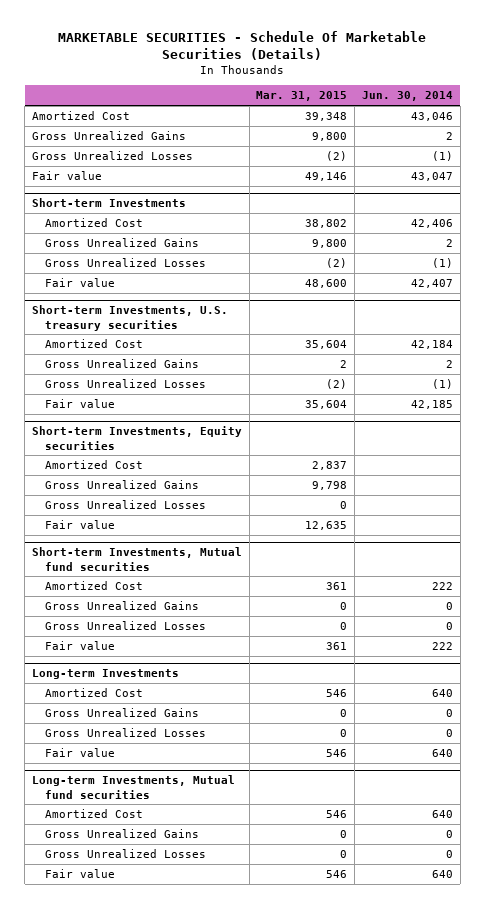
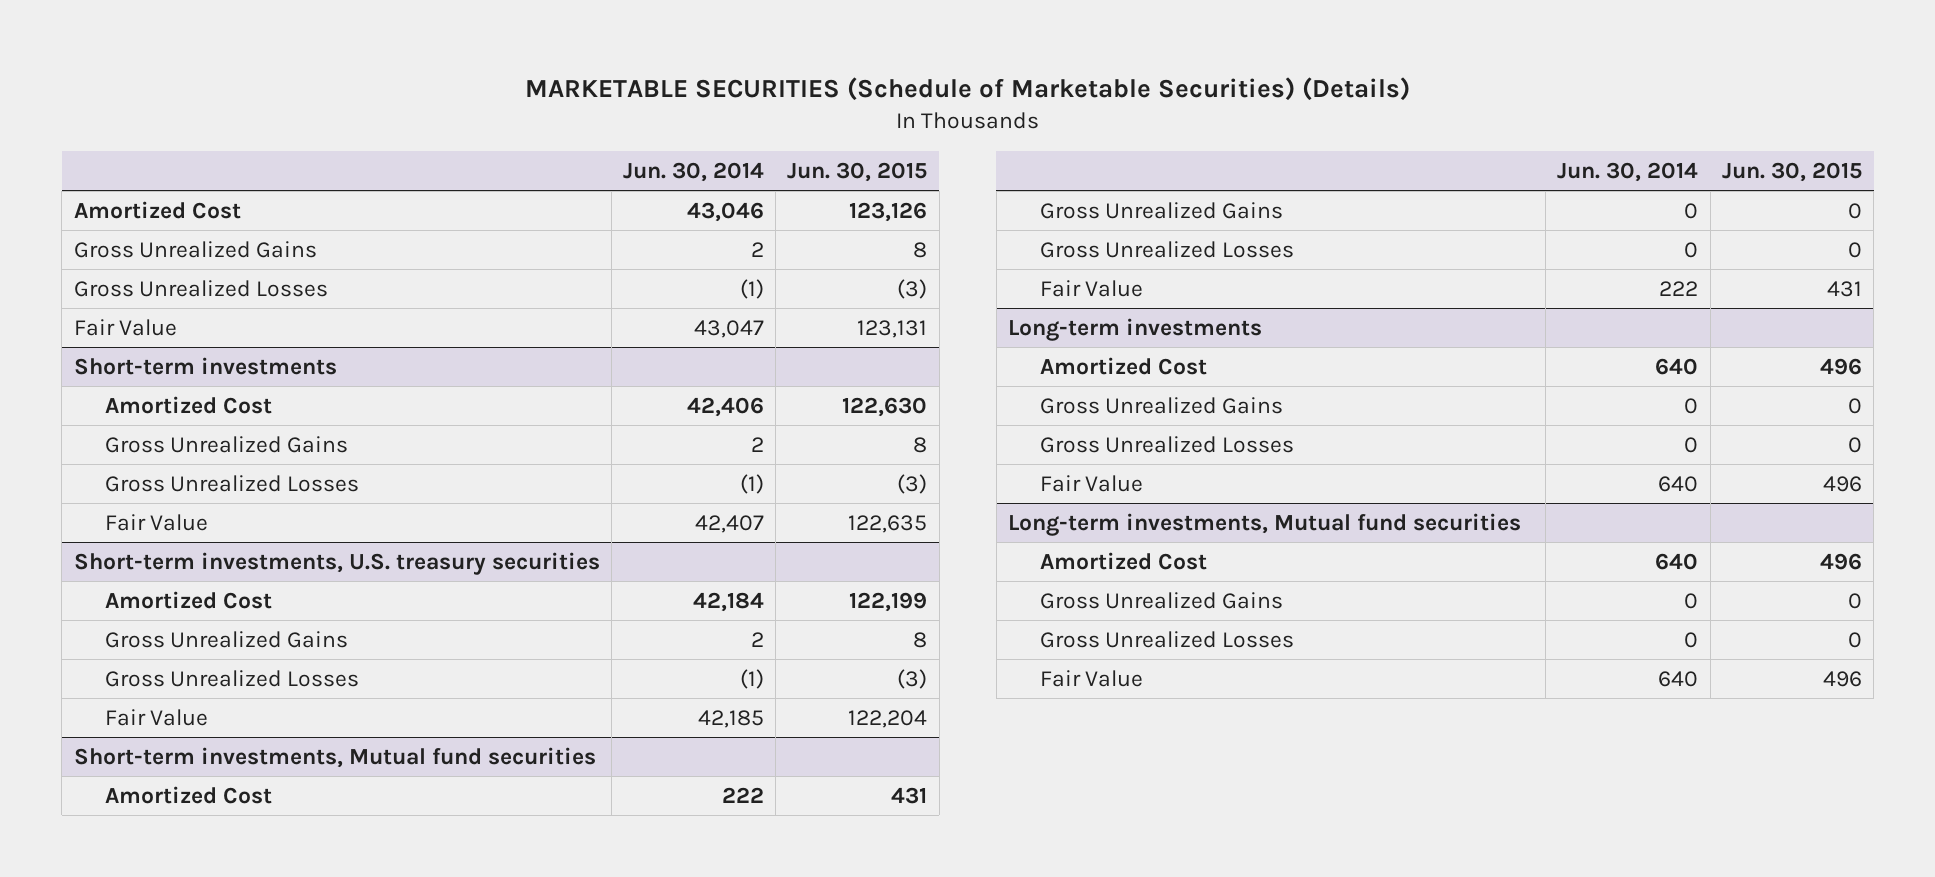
- MARKETABLE SECURITIES - Schedule Of Marketable Securities (Details)
+ MARKETABLE SECURITIES (Schedule of Marketable Securities) (Details)
- | Mar. 31, 2015 | Jun. 30, 2014
+ | Jun. 30, 2014 | Jun. 30, 2015
- Fair value | 49,146 | 43,047
- Short-term Investments
+ Fair Value | 43,047 | 123,131
+ Short-term investments
- Fair value | 48,600 | 42,407
- Short-term Investments, U.S. treasury securities
+ Fair Value | 42,407 | 122,635
+ Short-term investments, U.S. treasury securities
- Fair value | 35,604 | 42,185
- Short-term Investments, Equity securities
- Amortized Cost | 2,837 |
- Gross Unrealized Gains | 9,798 |
- Gross Unrealized Losses | 0 |
- Fair value | 12,635 |
- Short-term Investments, Mutual fund securities
+ Fair Value | 42,185 | 122,204
+ Short-term investments, Mutual fund securities
- Fair value | 361 | 222
- Long-term Investments
+ Fair Value | 222 | 431
+ Long-term investments
- Fair value | 546 | 640
- Long-term Investments, Mutual fund securities
+ Fair Value | 640 | 496
+ Long-term investments, Mutual fund securities
- Fair value | 546 | 640
+ Fair Value | 640 | 496

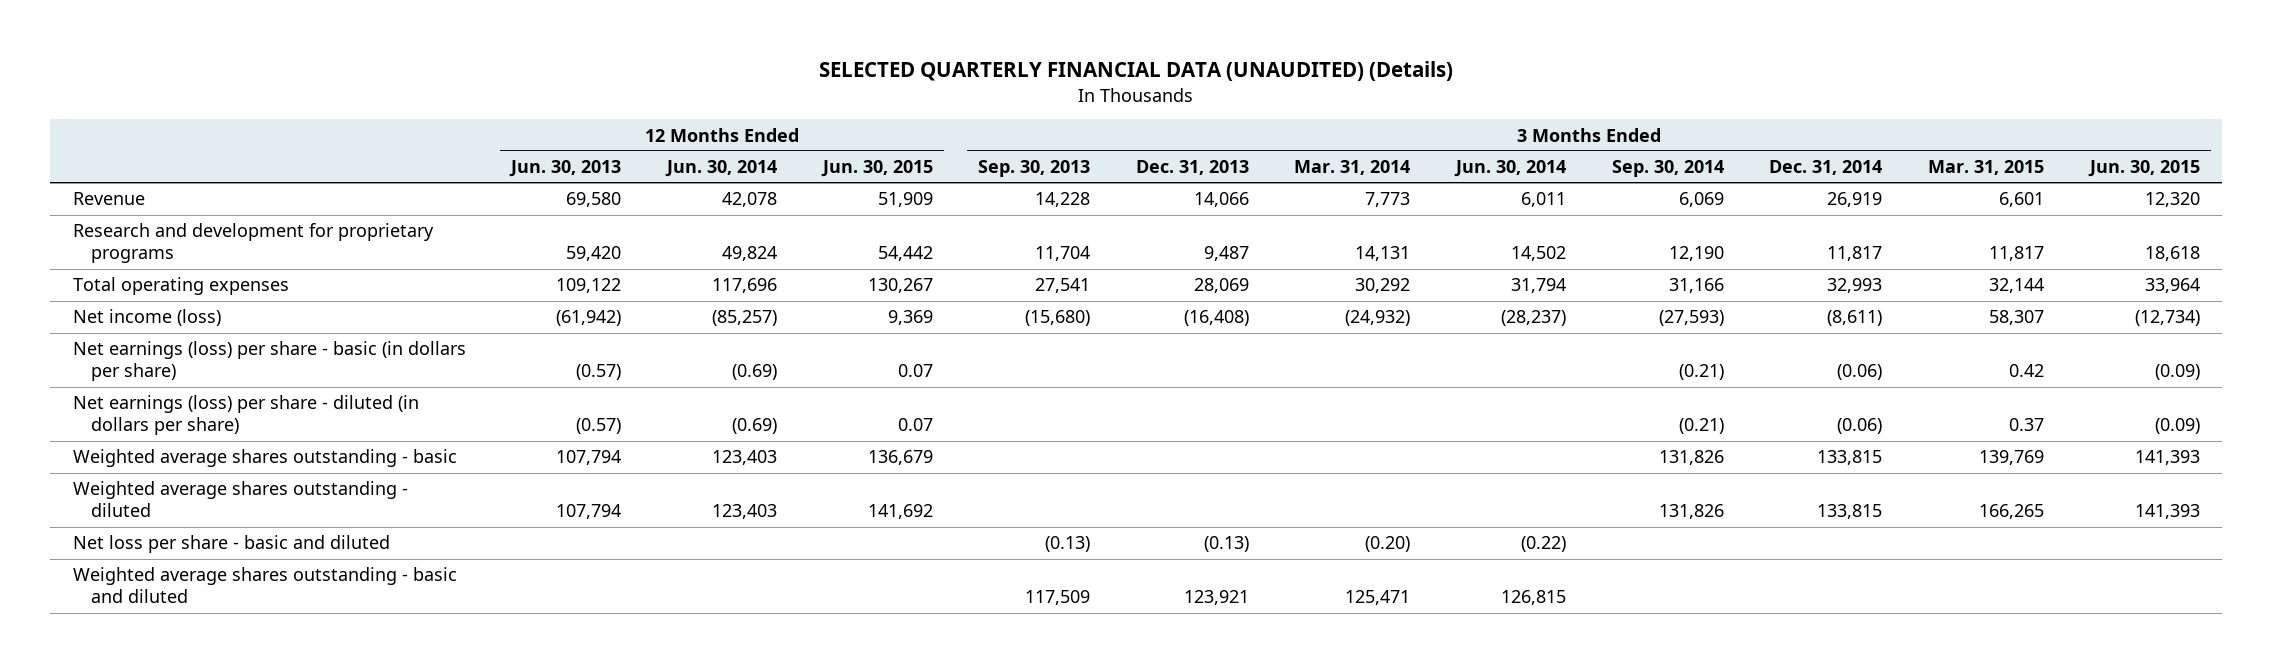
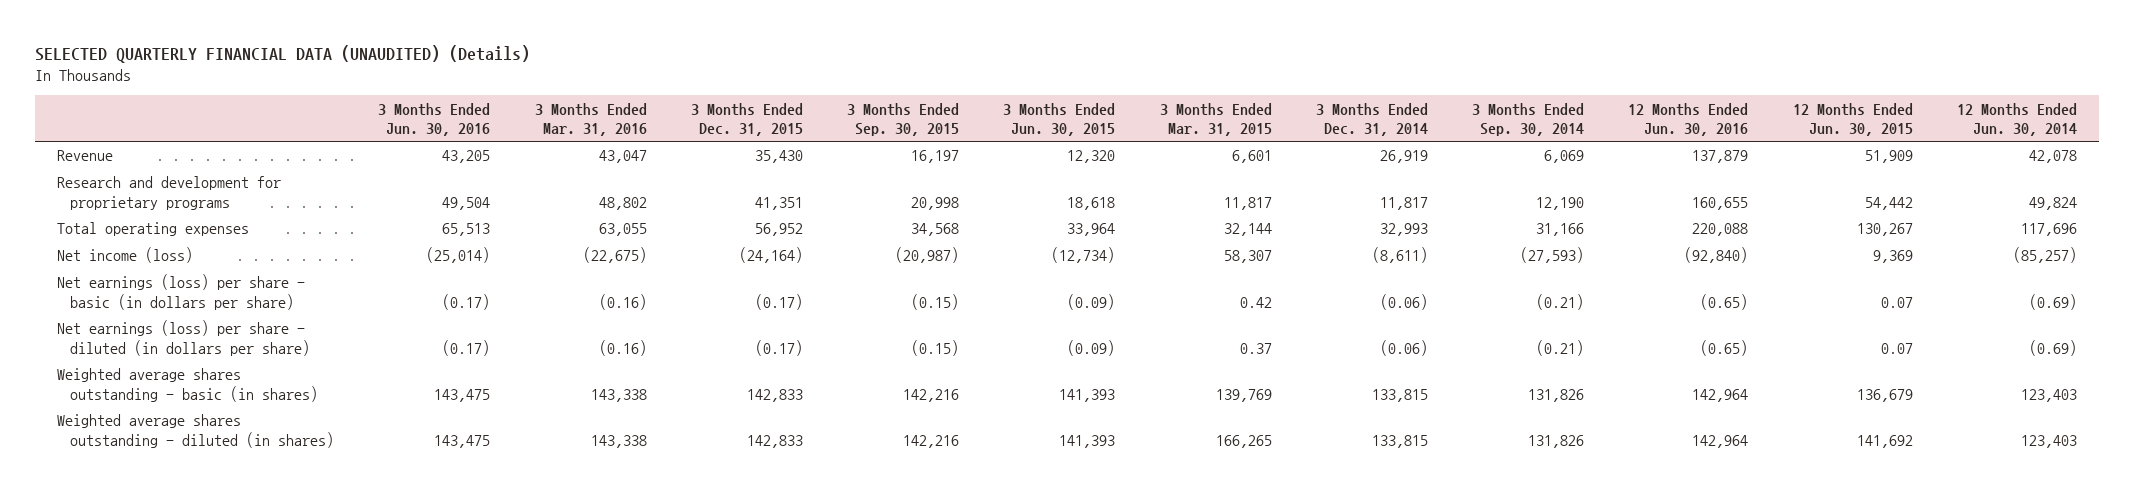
- | 12 Months Ended Jun. 30, 2013 | 12 Months Ended Jun. 30, 2014 | 12 Months Ended Jun. 30, 2015 | 3 Months Ended Sep. 30, 2013 | 3 Months Ended Dec. 31, 2013 | 3 Months Ended Mar. 31, 2014 | 3 Months Ended Jun. 30, 2014 | 3 Months Ended Sep. 30, 2014 | 3 Months Ended Dec. 31, 2014 | 3 Months Ended Mar. 31, 2015 | 3 Months Ended Jun. 30, 2015
+ | 3 Months Ended Jun. 30, 2016 | 3 Months Ended Mar. 31, 2016 | 3 Months Ended Dec. 31, 2015 | 3 Months Ended Sep. 30, 2015 | 3 Months Ended Jun. 30, 2015 | 3 Months Ended Mar. 31, 2015 | 3 Months Ended Dec. 31, 2014 | 3 Months Ended Sep. 30, 2014 | 12 Months Ended Jun. 30, 2016 | 12 Months Ended Jun. 30, 2015 | 12 Months Ended Jun. 30, 2014
- Weighted average shares outstanding - basic | 107,794 | 123,403 | 136,679 | | | | | 131,826 | 133,815 | 139,769 | 141,393
- Weighted average shares outstanding - diluted | 107,794 | 123,403 | 141,692 | | | | | 131,826 | 133,815 | 166,265 | 141,393
- Net loss per share - basic and diluted | | | | (0.13) | (0.13) | (0.20) | (0.22) | | | |
- Weighted average shares outstanding - basic and diluted | | | | 117,509 | 123,921 | 125,471 | 126,815 | | | |
+ Weighted average shares outstanding - basic (in shares) | 143,475 | 143,338 | 142,833 | 142,216 | 141,393 | 139,769 | 133,815 | 131,826 | 142,964 | 136,679 | 123,403
+ Weighted average shares outstanding - diluted (in shares) | 143,475 | 143,338 | 142,833 | 142,216 | 141,393 | 166,265 | 133,815 | 131,826 | 142,964 | 141,692 | 123,403

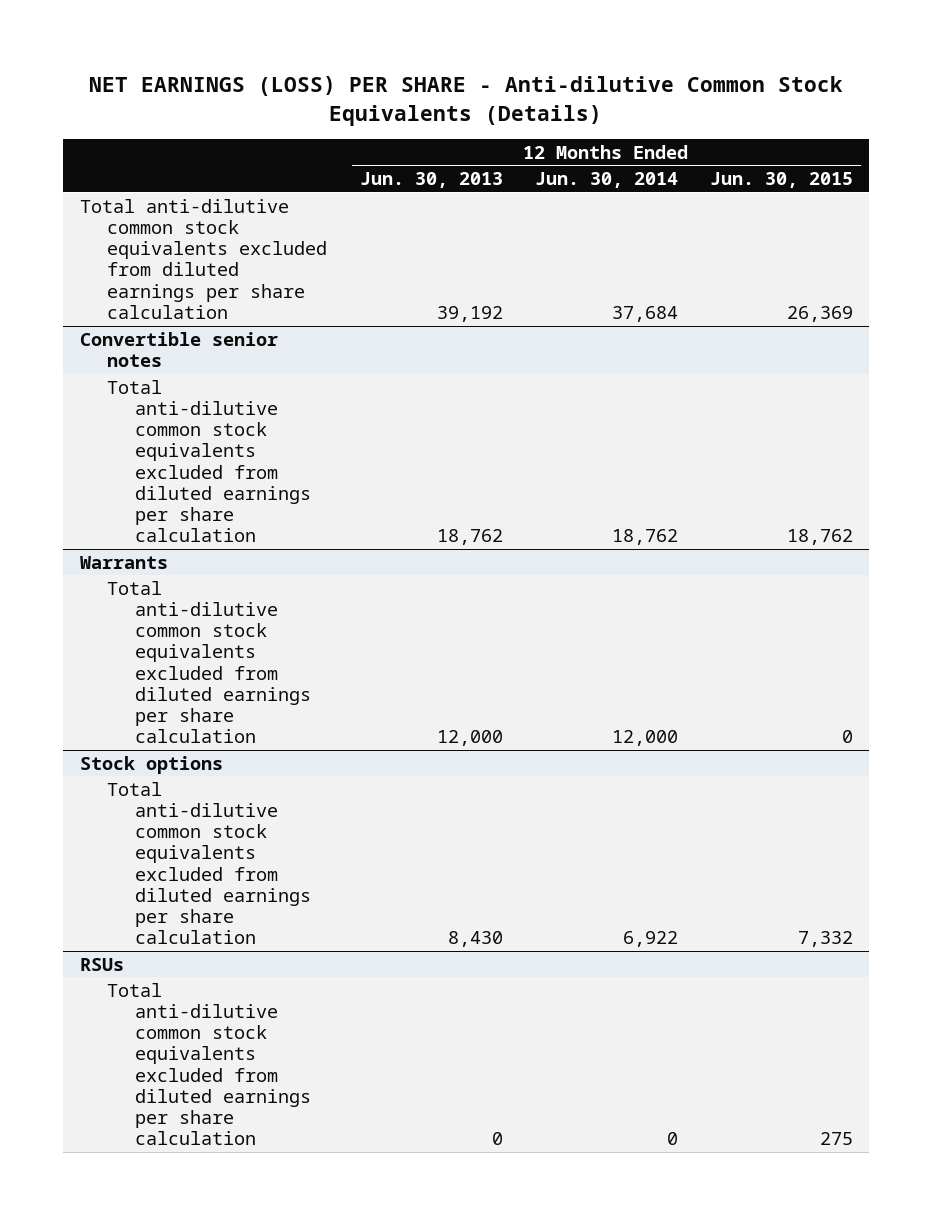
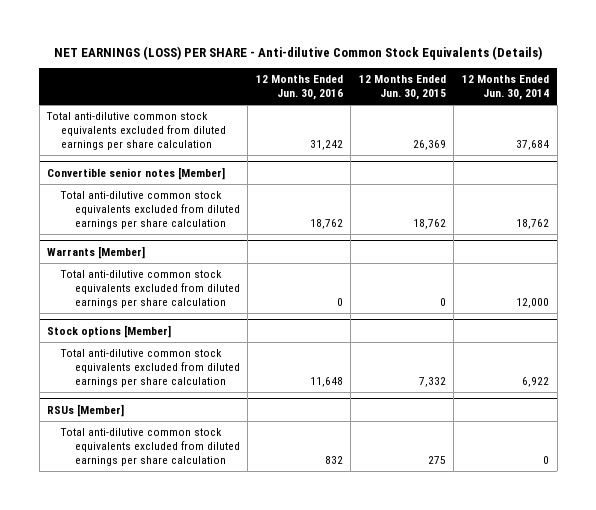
- | 12 Months Ended Jun. 30, 2013 | 12 Months Ended Jun. 30, 2014 | 12 Months Ended Jun. 30, 2015
+ | 12 Months Ended Jun. 30, 2016 | 12 Months Ended Jun. 30, 2015 | 12 Months Ended Jun. 30, 2014
- Convertible senior notes
+ Convertible senior notes [Member]
- Warrants
+ Warrants [Member]
- Stock options
+ Stock options [Member]
- RSUs
+ RSUs [Member]

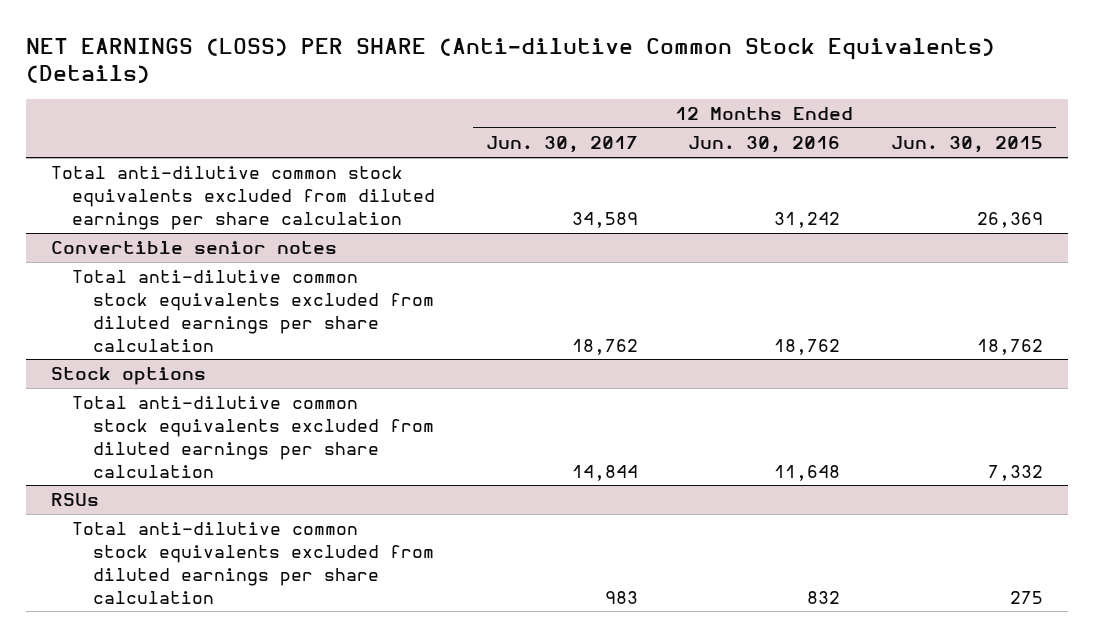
- NET EARNINGS (LOSS) PER SHARE - Anti-dilutive Common Stock Equivalents (Details)
+ NET EARNINGS (LOSS) PER SHARE (Anti-dilutive Common Stock Equivalents) (Details)
- | 12 Months Ended Jun. 30, 2016 | 12 Months Ended Jun. 30, 2015 | 12 Months Ended Jun. 30, 2014
+ | 12 Months Ended Jun. 30, 2017 | 12 Months Ended Jun. 30, 2016 | 12 Months Ended Jun. 30, 2015
- Convertible senior notes [Member]
+ Convertible senior notes
- Warrants [Member]
- Total anti-dilutive common stock equivalents excluded from diluted earnings per share calculation | 0 | 0 | 12,000
- Stock options [Member]
+ Stock options
- RSUs [Member]
+ RSUs

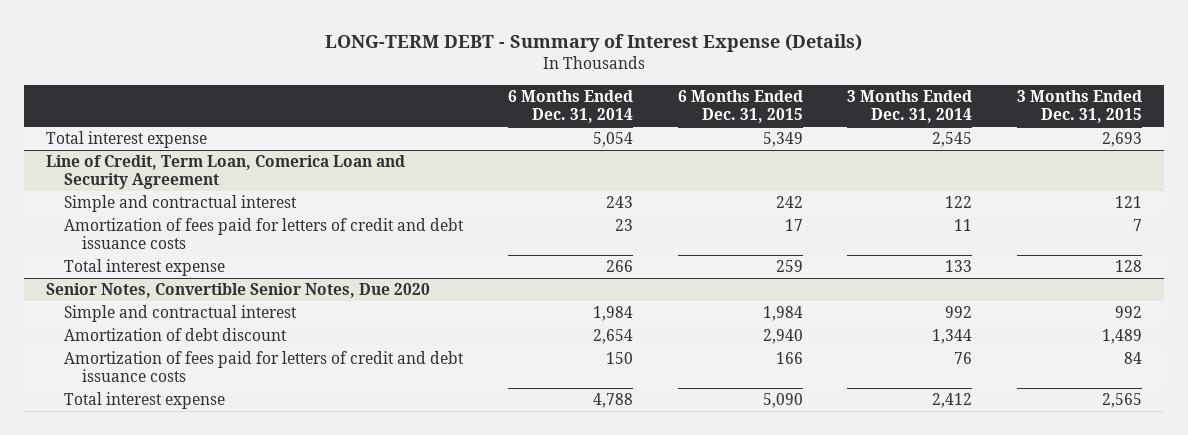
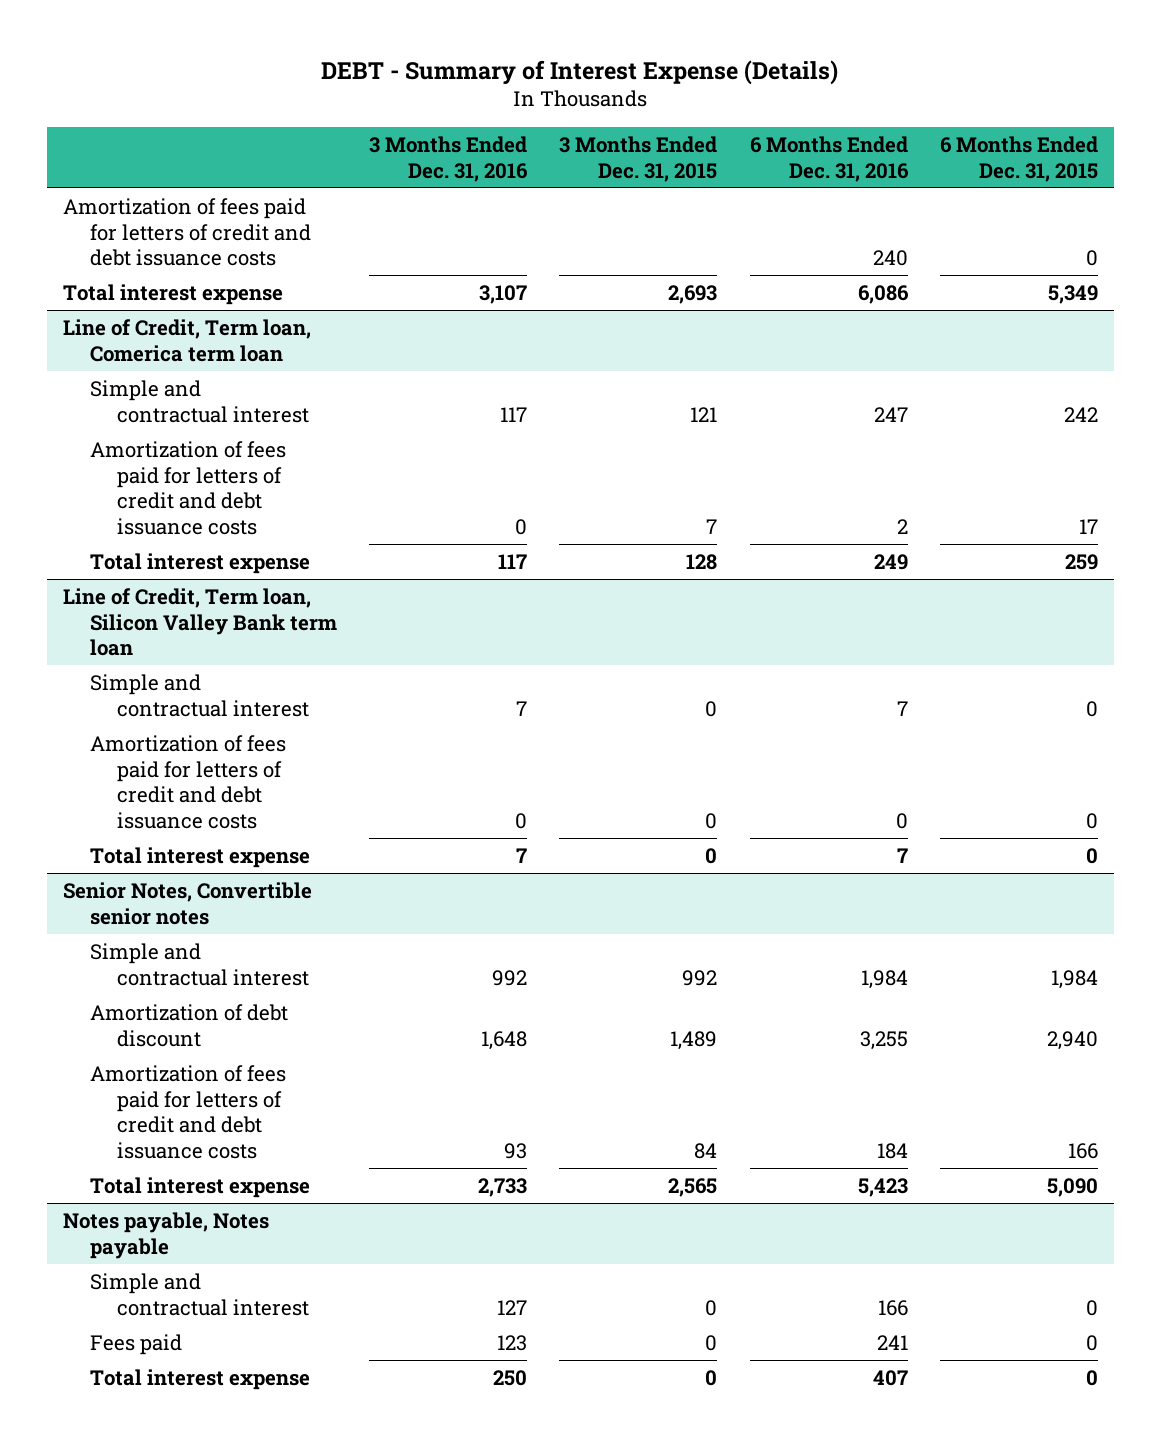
- LONG-TERM DEBT - Summary of Interest Expense (Details)
+ DEBT - Summary of Interest Expense (Details)
- | 6 Months Ended Dec. 31, 2014 | 6 Months Ended Dec. 31, 2015 | 3 Months Ended Dec. 31, 2014 | 3 Months Ended Dec. 31, 2015
+ | 3 Months Ended Dec. 31, 2016 | 3 Months Ended Dec. 31, 2015 | 6 Months Ended Dec. 31, 2016 | 6 Months Ended Dec. 31, 2015
+ Amortization of fees paid for letters of credit and debt issuance costs | | | 240 | 0
- Line of Credit, Term Loan, Comerica Loan and Security Agreement
+ Line of Credit, Term loan, Comerica term loan
- Senior Notes, Convertible Senior Notes, Due 2020
+ Line of Credit, Term loan, Silicon Valley Bank term loan
+ Simple and contractual interest | 7 | 0 | 7 | 0
+ Amortization of fees paid for letters of credit and debt issuance costs | 0 | 0 | 0 | 0
+ Total interest expense | 7 | 0 | 7 | 0
+ Senior Notes, Convertible senior notes
+ Notes payable, Notes payable
+ Simple and contractual interest | 127 | 0 | 166 | 0
+ Fees paid | 123 | 0 | 241 | 0
+ Total interest expense | 250 | 0 | 407 | 0

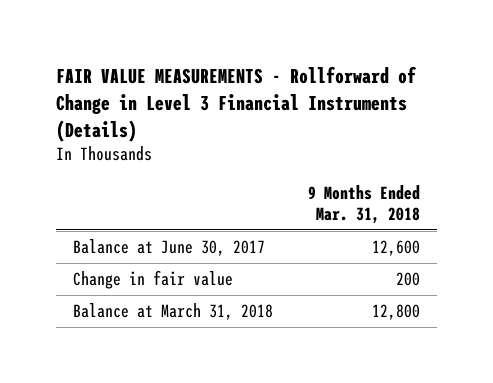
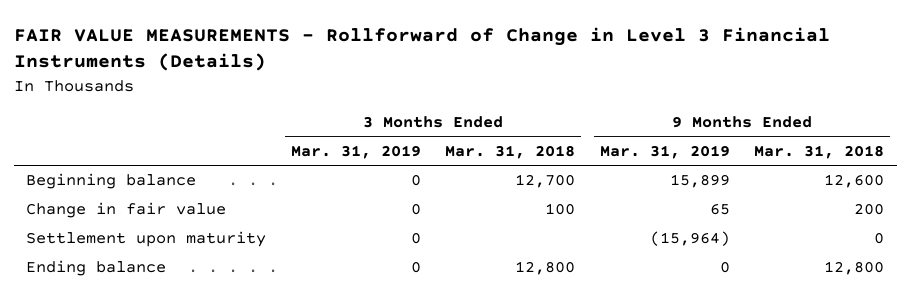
- | 9 Months Ended Mar. 31, 2018
+ | 3 Months Ended Mar. 31, 2019 | 3 Months Ended Mar. 31, 2018 | 9 Months Ended Mar. 31, 2019 | 9 Months Ended Mar. 31, 2018
- Balance at June 30, 2017 | 12,600
+ Beginning balance | 0 | 12,700 | 15,899 | 12,600
- Balance at March 31, 2018 | 12,800
+ Settlement upon maturity | 0 | | (15,964) | 0
+ Ending balance | 0 | 12,800 | 0 | 12,800

